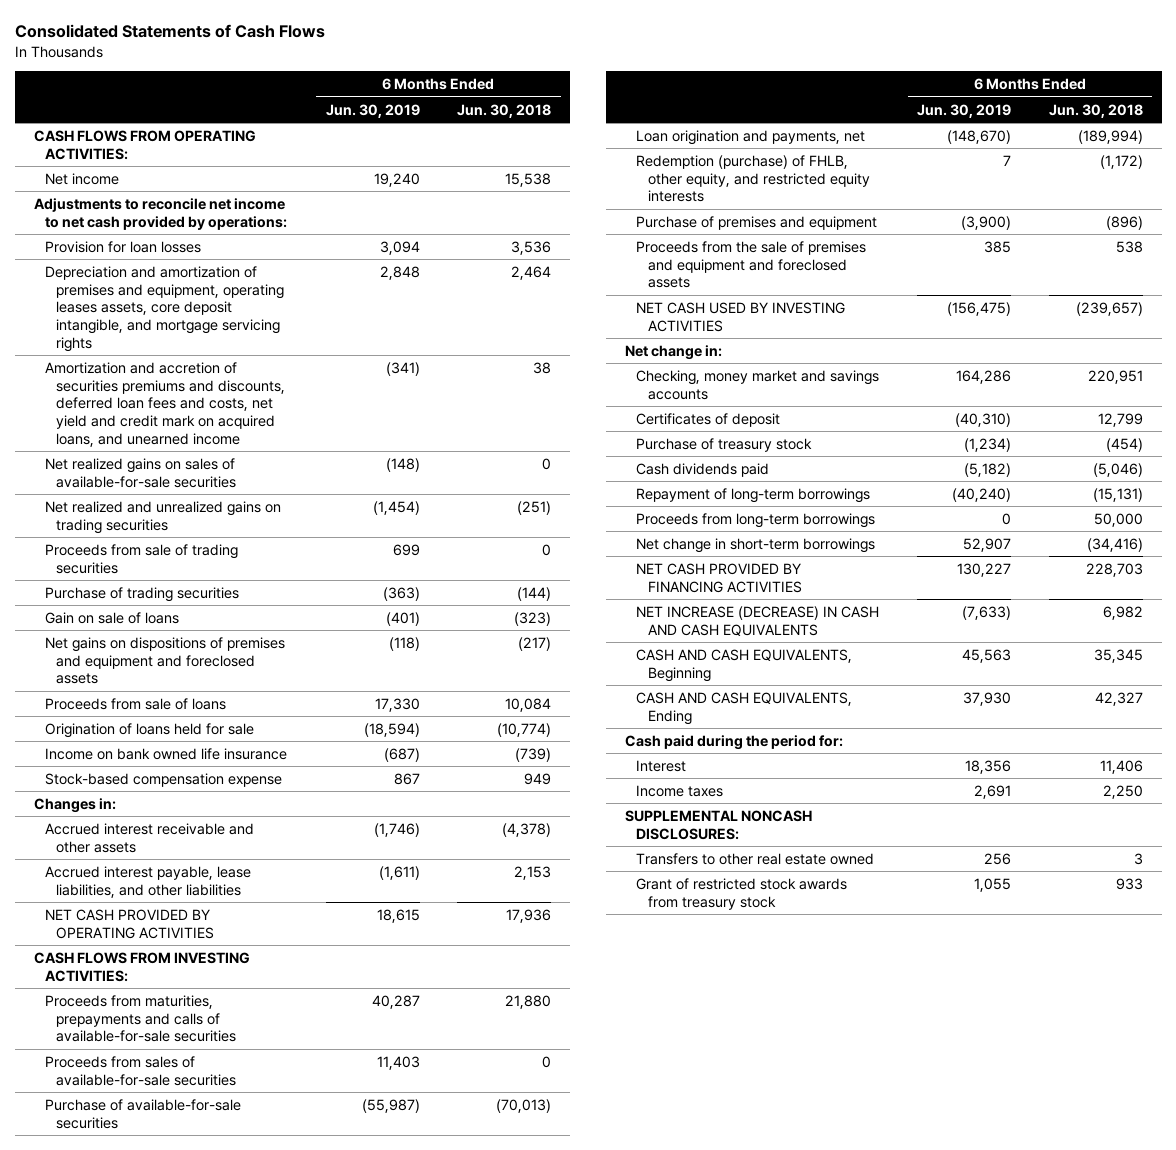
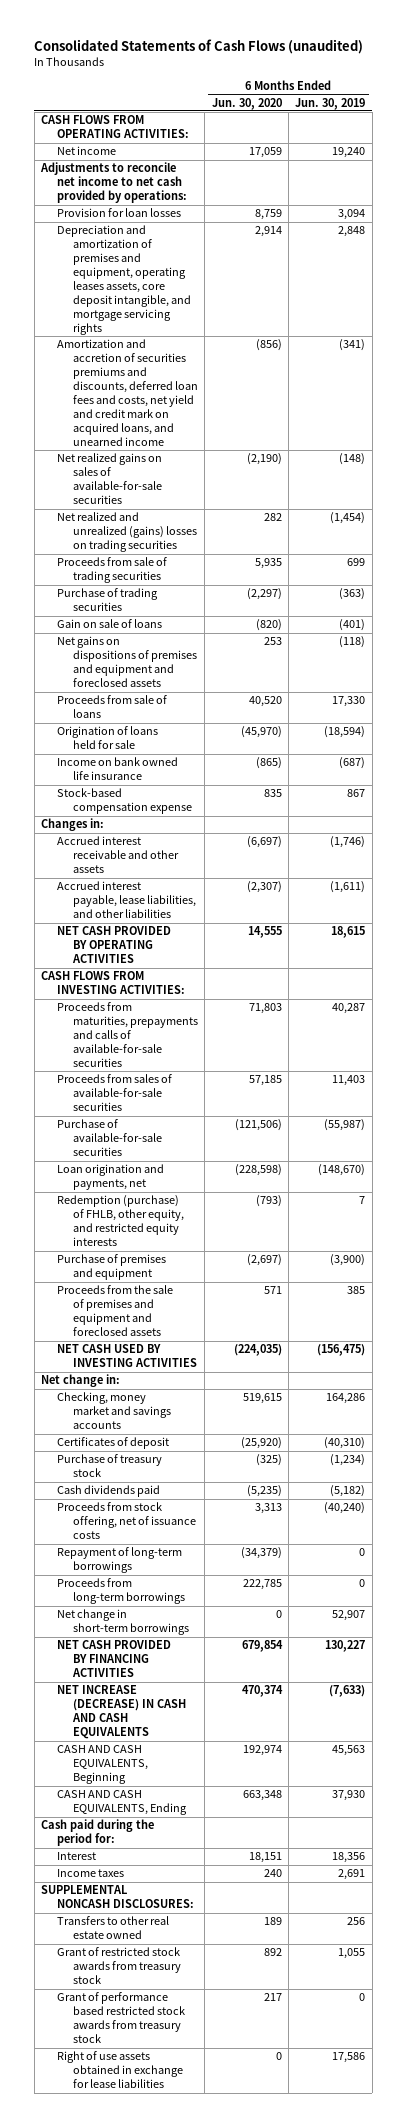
- Consolidated Statements of Cash Flows
+ Consolidated Statements of Cash Flows (unaudited)
- | 6 Months Ended Jun. 30, 2019 | 6 Months Ended Jun. 30, 2018
+ | 6 Months Ended Jun. 30, 2020 | 6 Months Ended Jun. 30, 2019
- Net realized and unrealized gains on trading securities | (1,454) | (251)
+ Net realized and unrealized (gains) losses on trading securities | 282 | (1,454)
- Repayment of long-term borrowings | (40,240) | (15,131)
+ Proceeds from stock offering, net of issuance costs | 3,313 | (40,240)
+ Repayment of long-term borrowings | (34,379) | 0
+ Grant of performance based restricted stock awards from treasury stock | 217 | 0
+ Right of use assets obtained in exchange for lease liabilities | 0 | 17,586

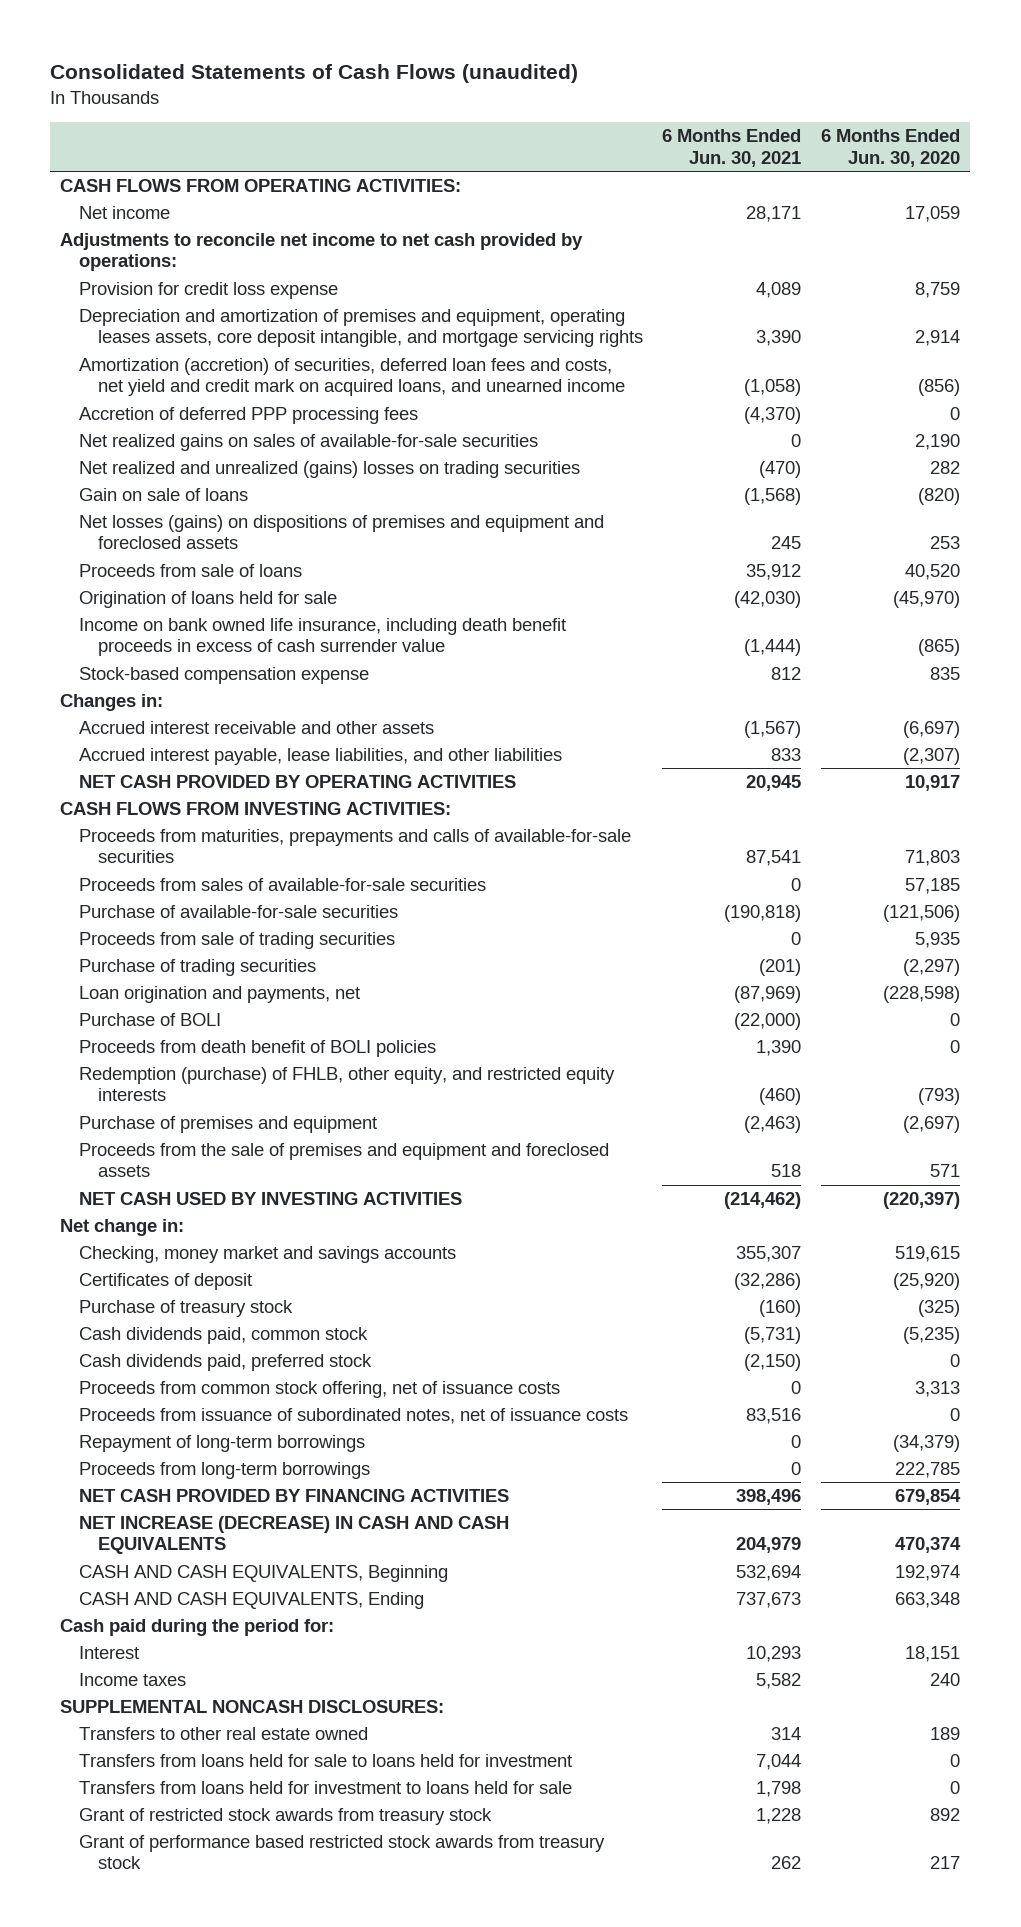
- | 6 Months Ended Jun. 30, 2020 | 6 Months Ended Jun. 30, 2019
+ | 6 Months Ended Jun. 30, 2021 | 6 Months Ended Jun. 30, 2020
- Provision for loan losses | 8,759 | 3,094
+ Provision for credit loss expense | 4,089 | 8,759
- Amortization and accretion of securities premiums and discounts, deferred loan fees and costs, net yield and credit mark on acquired loans, and unearned income | (856) | (341)
- Net realized gains on sales of available-for-sale securities | (2,190) | (148)
+ Amortization (accretion) of securities, deferred loan fees and costs, net yield and credit mark on acquired loans, and unearned income | (1,058) | (856)
+ Accretion of deferred PPP processing fees | (4,370) | 0
+ Net realized gains on sales of available-for-sale securities | 0 | 2,190
- Net gains on dispositions of premises and equipment and foreclosed assets | 253 | (118)
+ Net losses (gains) on dispositions of premises and equipment and foreclosed assets | 245 | 253
- Income on bank owned life insurance | (865) | (687)
+ Income on bank owned life insurance, including death benefit proceeds in excess of cash surrender value | (1,444) | (865)
- NET CASH PROVIDED BY OPERATING ACTIVITIES | 14,555 | 18,615
+ NET CASH PROVIDED BY OPERATING ACTIVITIES | 20,945 | 10,917
moved down: Proceeds from sale of trading securities | 0 | 5,935
moved down: Purchase of trading securities | (201) | (2,297)
+ Purchase of BOLI | (22,000) | 0
+ Proceeds from death benefit of BOLI policies | 1,390 | 0
- NET CASH USED BY INVESTING ACTIVITIES | (224,035) | (156,475)
+ NET CASH USED BY INVESTING ACTIVITIES | (214,462) | (220,397)
- Cash dividends paid | (5,235) | (5,182)
- Proceeds from stock offering, net of issuance costs | 3,313 | (40,240)
+ Cash dividends paid, common stock | (5,731) | (5,235)
+ Cash dividends paid, preferred stock | (2,150) | 0
+ Proceeds from common stock offering, net of issuance costs | 0 | 3,313
+ Proceeds from issuance of subordinated notes, net of issuance costs | 83,516 | 0
- Net change in short-term borrowings | 0 | 52,907
+ Transfers from loans held for sale to loans held for investment | 7,044 | 0
+ Transfers from loans held for investment to loans held for sale | 1,798 | 0
- Right of use assets obtained in exchange for lease liabilities | 0 | 17,586

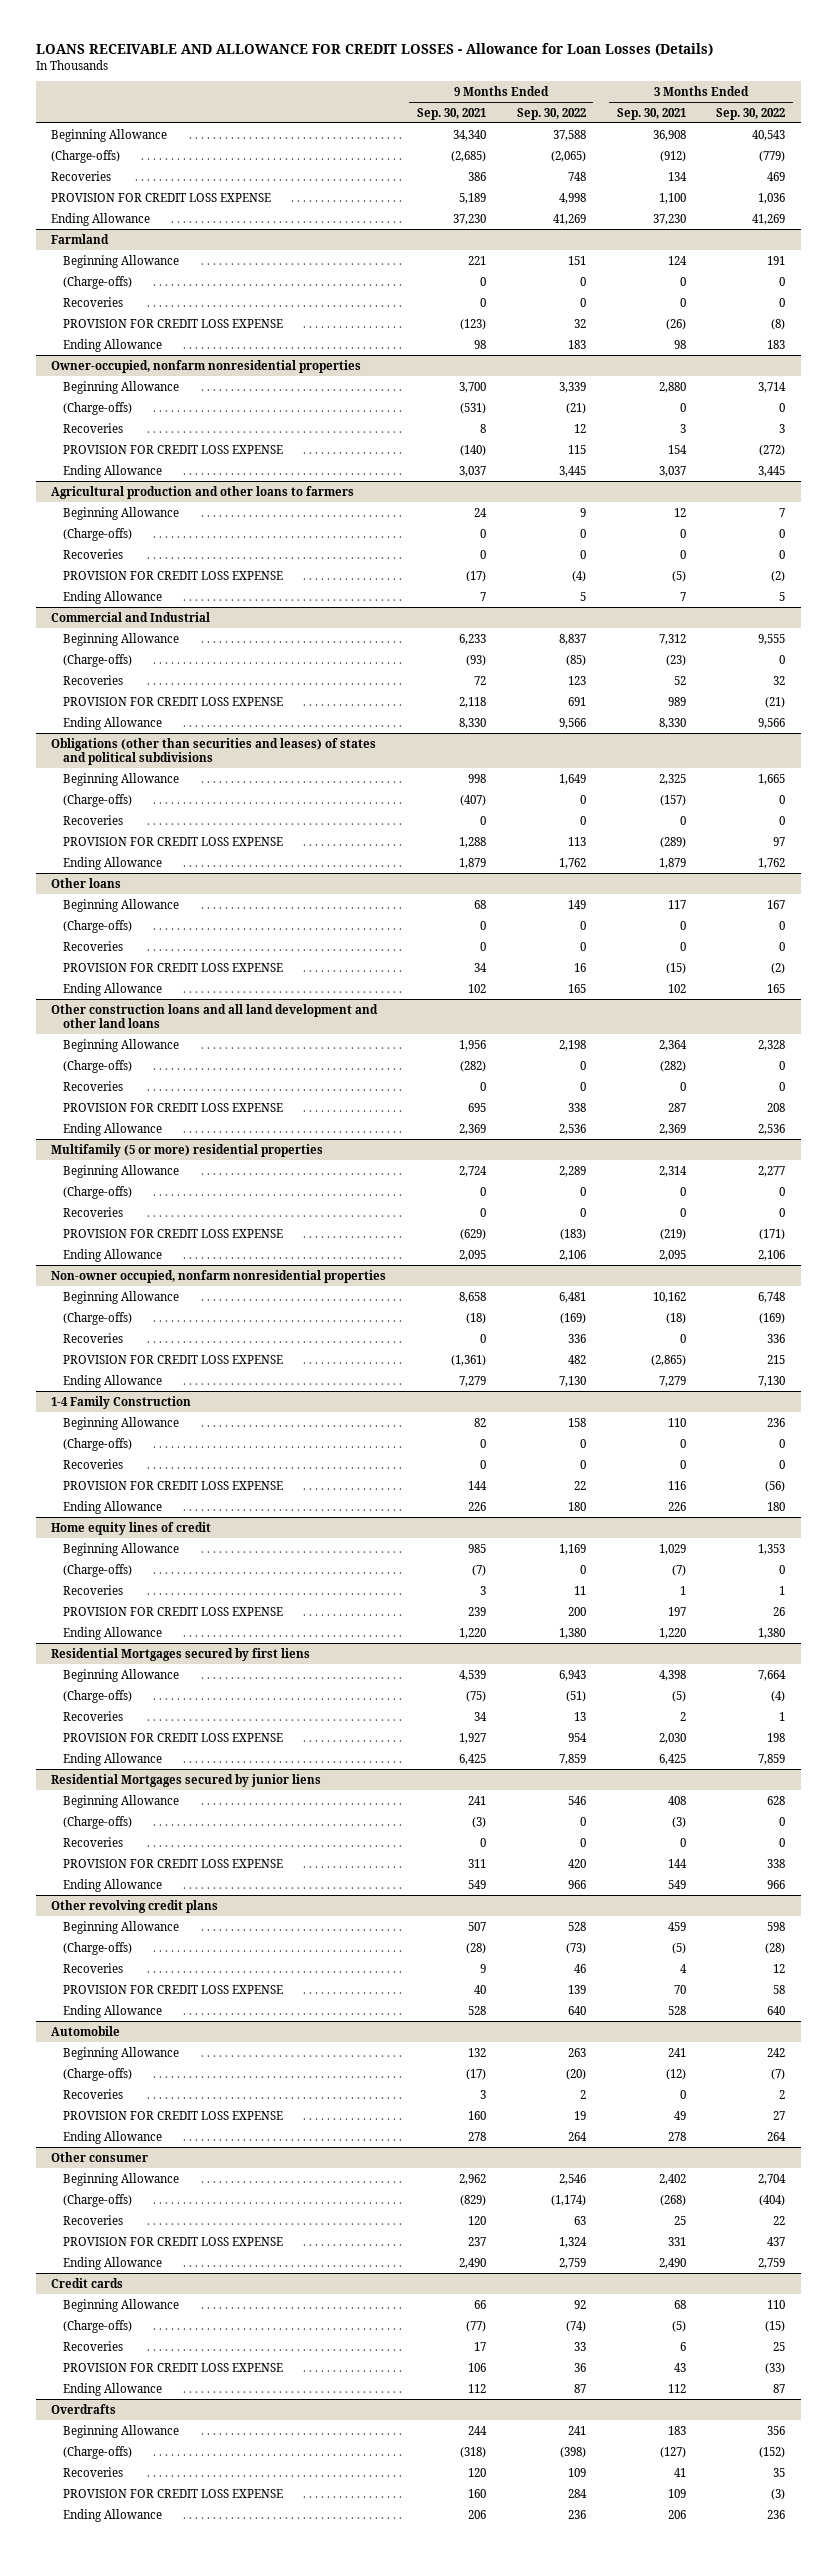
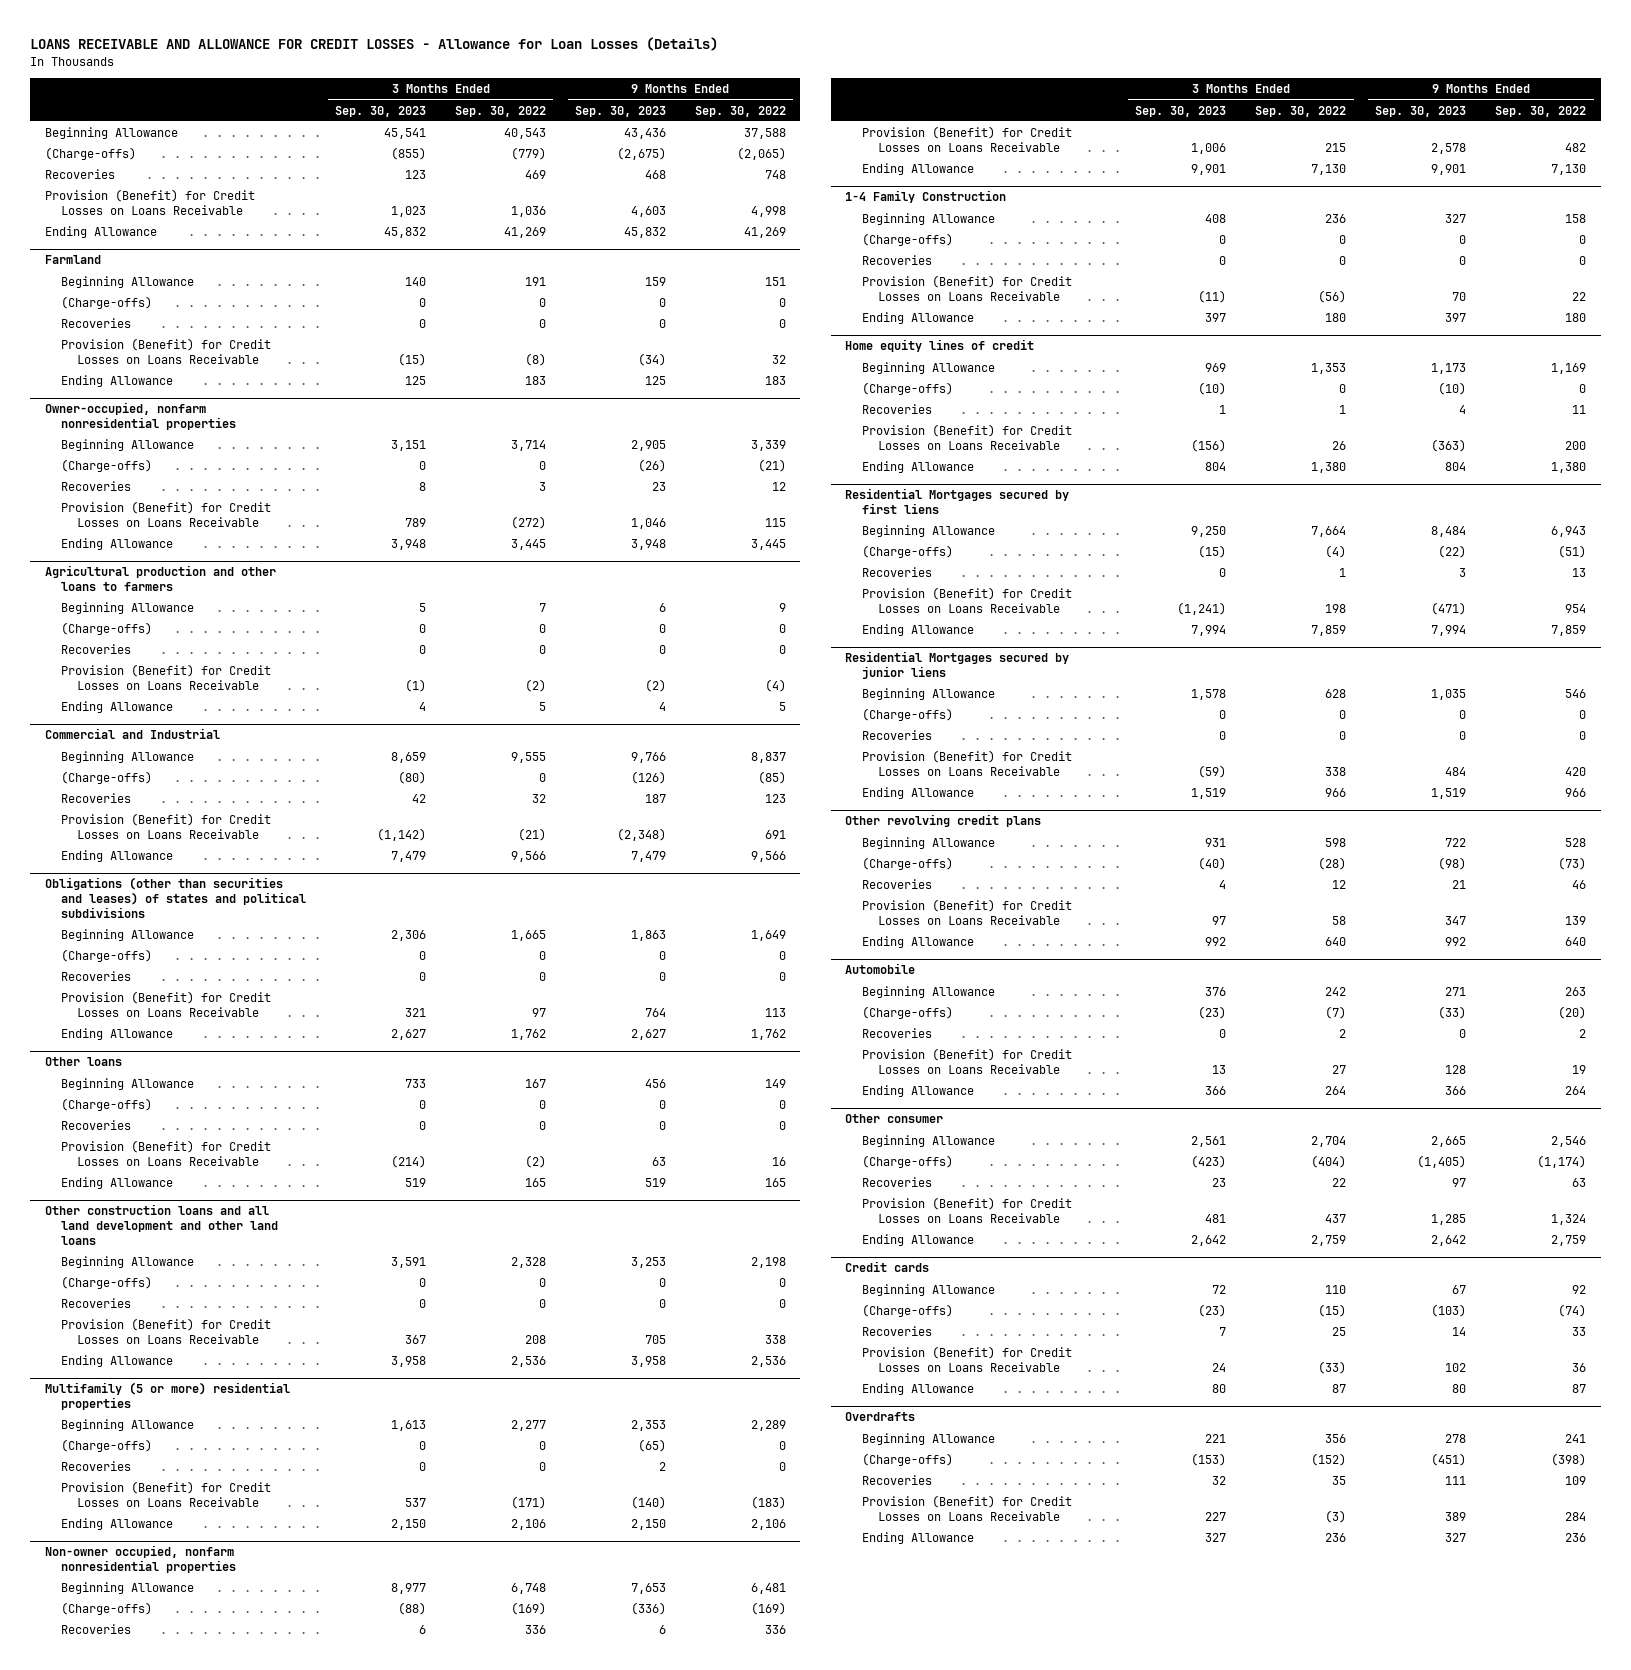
- | 9 Months Ended Sep. 30, 2021 | 9 Months Ended Sep. 30, 2022 | 3 Months Ended Sep. 30, 2021 | 3 Months Ended Sep. 30, 2022
+ | 3 Months Ended Sep. 30, 2023 | 3 Months Ended Sep. 30, 2022 | 9 Months Ended Sep. 30, 2023 | 9 Months Ended Sep. 30, 2022
- PROVISION FOR CREDIT LOSS EXPENSE | 5,189 | 4,998 | 1,100 | 1,036
+ Provision (Benefit) for Credit Losses on Loans Receivable | 1,023 | 1,036 | 4,603 | 4,998
@ Farmland
- PROVISION FOR CREDIT LOSS EXPENSE | (123) | 32 | (26) | (8)
+ Provision (Benefit) for Credit Losses on Loans Receivable | (15) | (8) | (34) | 32
@ Owner-occupied, nonfarm nonresidential properties
- PROVISION FOR CREDIT LOSS EXPENSE | (140) | 115 | 154 | (272)
+ Provision (Benefit) for Credit Losses on Loans Receivable | 789 | (272) | 1,046 | 115
@ Agricultural production and other loans to farmers
- PROVISION FOR CREDIT LOSS EXPENSE | (17) | (4) | (5) | (2)
+ Provision (Benefit) for Credit Losses on Loans Receivable | (1) | (2) | (2) | (4)
@ Commercial and Industrial
- PROVISION FOR CREDIT LOSS EXPENSE | 2,118 | 691 | 989 | (21)
+ Provision (Benefit) for Credit Losses on Loans Receivable | (1,142) | (21) | (2,348) | 691
@ Obligations (other than securities and leases) of states and political subdivisions
- PROVISION FOR CREDIT LOSS EXPENSE | 1,288 | 113 | (289) | 97
+ Provision (Benefit) for Credit Losses on Loans Receivable | 321 | 97 | 764 | 113
@ Other loans
- PROVISION FOR CREDIT LOSS EXPENSE | 34 | 16 | (15) | (2)
+ Provision (Benefit) for Credit Losses on Loans Receivable | (214) | (2) | 63 | 16
@ Other construction loans and all land development and other land loans
- PROVISION FOR CREDIT LOSS EXPENSE | 695 | 338 | 287 | 208
+ Provision (Benefit) for Credit Losses on Loans Receivable | 367 | 208 | 705 | 338
@ Multifamily (5 or more) residential properties
- PROVISION FOR CREDIT LOSS EXPENSE | (629) | (183) | (219) | (171)
+ Provision (Benefit) for Credit Losses on Loans Receivable | 537 | (171) | (140) | (183)
@ Non-owner occupied, nonfarm nonresidential properties
- PROVISION FOR CREDIT LOSS EXPENSE | (1,361) | 482 | (2,865) | 215
+ Provision (Benefit) for Credit Losses on Loans Receivable | 1,006 | 215 | 2,578 | 482
@ 1-4 Family Construction
- PROVISION FOR CREDIT LOSS EXPENSE | 144 | 22 | 116 | (56)
+ Provision (Benefit) for Credit Losses on Loans Receivable | (11) | (56) | 70 | 22
@ Home equity lines of credit
- PROVISION FOR CREDIT LOSS EXPENSE | 239 | 200 | 197 | 26
+ Provision (Benefit) for Credit Losses on Loans Receivable | (156) | 26 | (363) | 200
@ Residential Mortgages secured by first liens
- PROVISION FOR CREDIT LOSS EXPENSE | 1,927 | 954 | 2,030 | 198
+ Provision (Benefit) for Credit Losses on Loans Receivable | (1,241) | 198 | (471) | 954
@ Residential Mortgages secured by junior liens
- PROVISION FOR CREDIT LOSS EXPENSE | 311 | 420 | 144 | 338
+ Provision (Benefit) for Credit Losses on Loans Receivable | (59) | 338 | 484 | 420
@ Other revolving credit plans
- PROVISION FOR CREDIT LOSS EXPENSE | 40 | 139 | 70 | 58
+ Provision (Benefit) for Credit Losses on Loans Receivable | 97 | 58 | 347 | 139
@ Automobile
- PROVISION FOR CREDIT LOSS EXPENSE | 160 | 19 | 49 | 27
+ Provision (Benefit) for Credit Losses on Loans Receivable | 13 | 27 | 128 | 19
@ Other consumer
- PROVISION FOR CREDIT LOSS EXPENSE | 237 | 1,324 | 331 | 437
+ Provision (Benefit) for Credit Losses on Loans Receivable | 481 | 437 | 1,285 | 1,324
@ Credit cards
- PROVISION FOR CREDIT LOSS EXPENSE | 106 | 36 | 43 | (33)
+ Provision (Benefit) for Credit Losses on Loans Receivable | 24 | (33) | 102 | 36
@ Overdrafts
- PROVISION FOR CREDIT LOSS EXPENSE | 160 | 284 | 109 | (3)
+ Provision (Benefit) for Credit Losses on Loans Receivable | 227 | (3) | 389 | 284

